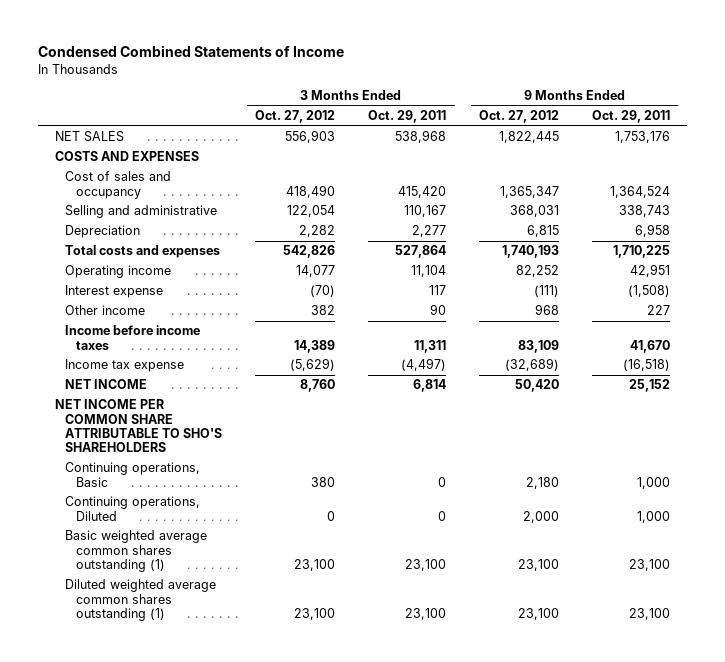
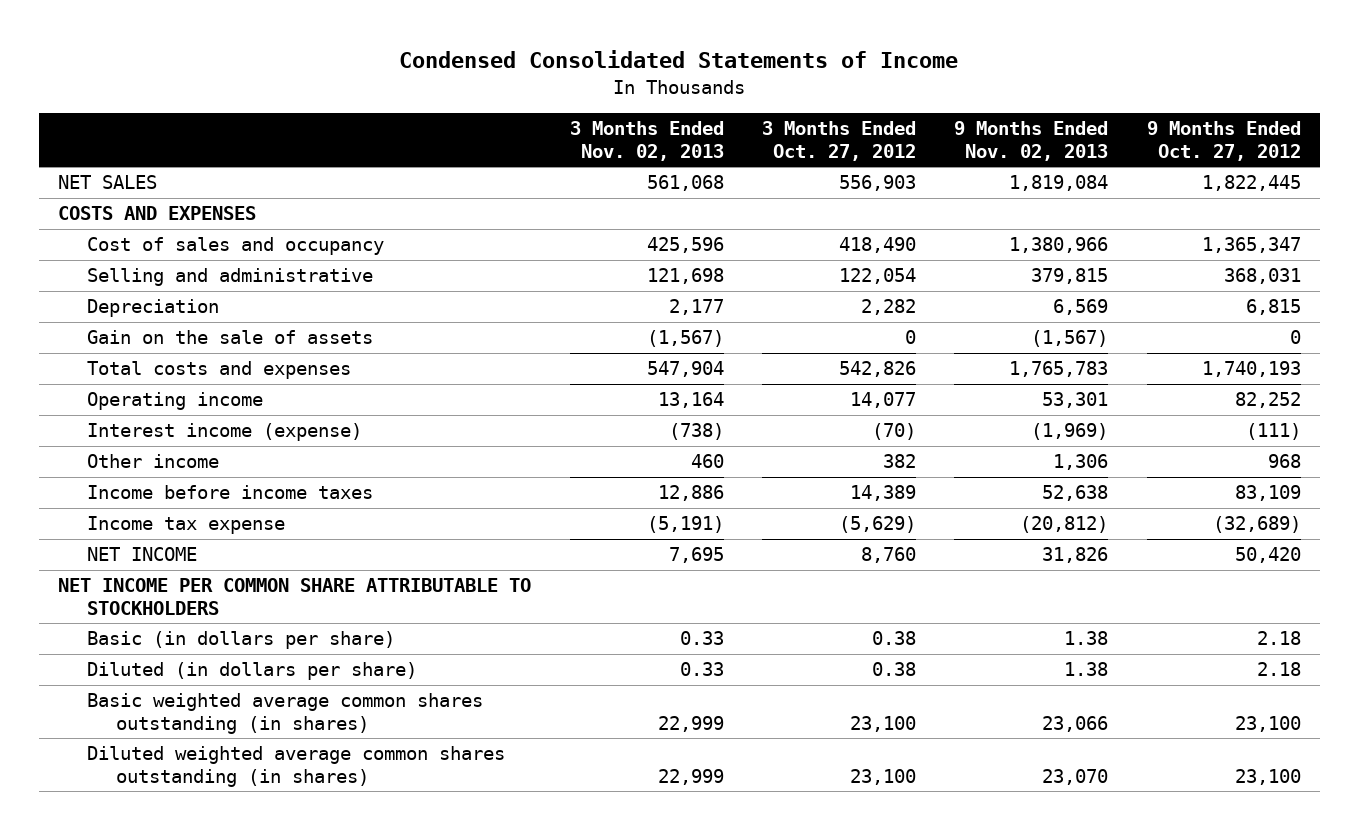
- Condensed Combined Statements of Income
+ Condensed Consolidated Statements of Income
- | 3 Months Ended Oct. 27, 2012 | 3 Months Ended Oct. 29, 2011 | 9 Months Ended Oct. 27, 2012 | 9 Months Ended Oct. 29, 2011
+ | 3 Months Ended Nov. 02, 2013 | 3 Months Ended Oct. 27, 2012 | 9 Months Ended Nov. 02, 2013 | 9 Months Ended Oct. 27, 2012
+ Gain on the sale of assets | (1,567) | 0 | (1,567) | 0
- Interest expense | (70) | 117 | (111) | (1,508)
+ Interest income (expense) | (738) | (70) | (1,969) | (111)
- NET INCOME PER COMMON SHARE ATTRIBUTABLE TO SHO'S SHAREHOLDERS
- Continuing operations, Basic | 380 | 0 | 2,180 | 1,000
- Continuing operations, Diluted | 0 | 0 | 2,000 | 1,000
- Basic weighted average common shares outstanding (1) | 23,100 | 23,100 | 23,100 | 23,100
- Diluted weighted average common shares outstanding (1) | 23,100 | 23,100 | 23,100 | 23,100
+ NET INCOME PER COMMON SHARE ATTRIBUTABLE TO STOCKHOLDERS
+ Basic (in dollars per share) | 0.33 | 0.38 | 1.38 | 2.18
+ Diluted (in dollars per share) | 0.33 | 0.38 | 1.38 | 2.18
+ Basic weighted average common shares outstanding (in shares) | 22,999 | 23,100 | 23,066 | 23,100
+ Diluted weighted average common shares outstanding (in shares) | 22,999 | 23,100 | 23,070 | 23,100

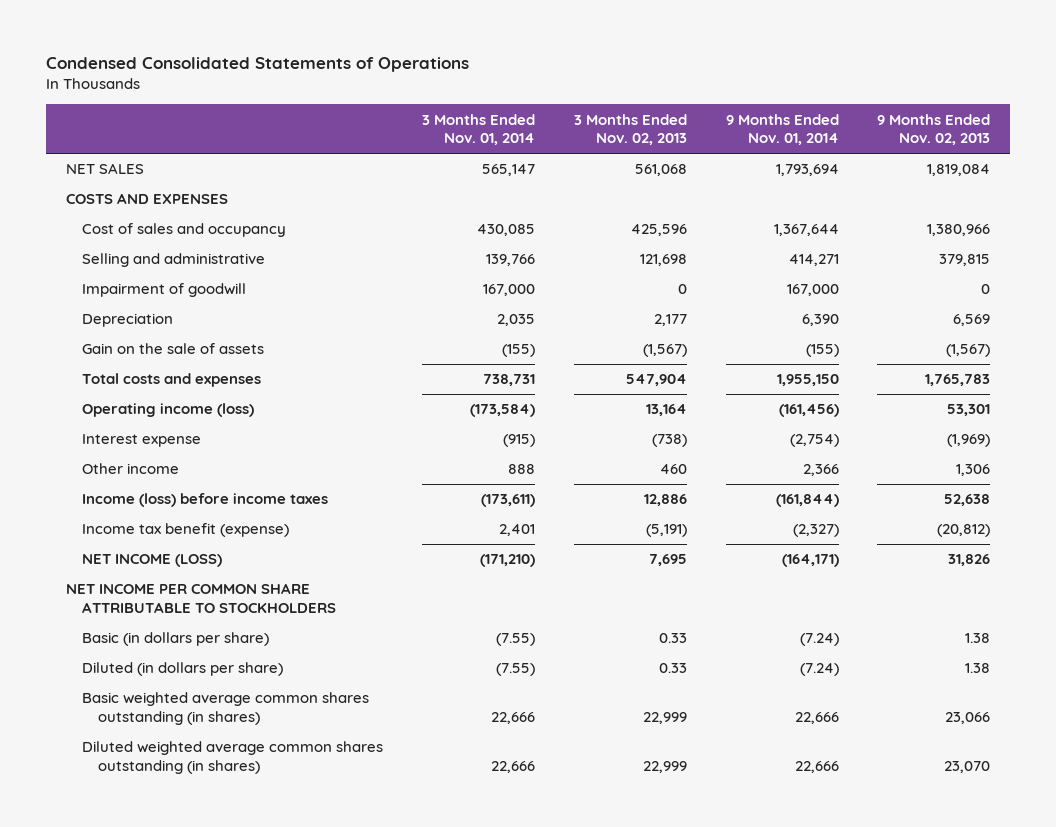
- Condensed Consolidated Statements of Income
+ Condensed Consolidated Statements of Operations
- | 3 Months Ended Nov. 02, 2013 | 3 Months Ended Oct. 27, 2012 | 9 Months Ended Nov. 02, 2013 | 9 Months Ended Oct. 27, 2012
+ | 3 Months Ended Nov. 01, 2014 | 3 Months Ended Nov. 02, 2013 | 9 Months Ended Nov. 01, 2014 | 9 Months Ended Nov. 02, 2013
+ Impairment of goodwill | 167,000 | 0 | 167,000 | 0
- Operating income | 13,164 | 14,077 | 53,301 | 82,252
- Interest income (expense) | (738) | (70) | (1,969) | (111)
+ Operating income (loss) | (173,584) | 13,164 | (161,456) | 53,301
+ Interest expense | (915) | (738) | (2,754) | (1,969)
- Income before income taxes | 12,886 | 14,389 | 52,638 | 83,109
- Income tax expense | (5,191) | (5,629) | (20,812) | (32,689)
- NET INCOME | 7,695 | 8,760 | 31,826 | 50,420
+ Income (loss) before income taxes | (173,611) | 12,886 | (161,844) | 52,638
+ Income tax benefit (expense) | 2,401 | (5,191) | (2,327) | (20,812)
+ NET INCOME (LOSS) | (171,210) | 7,695 | (164,171) | 31,826

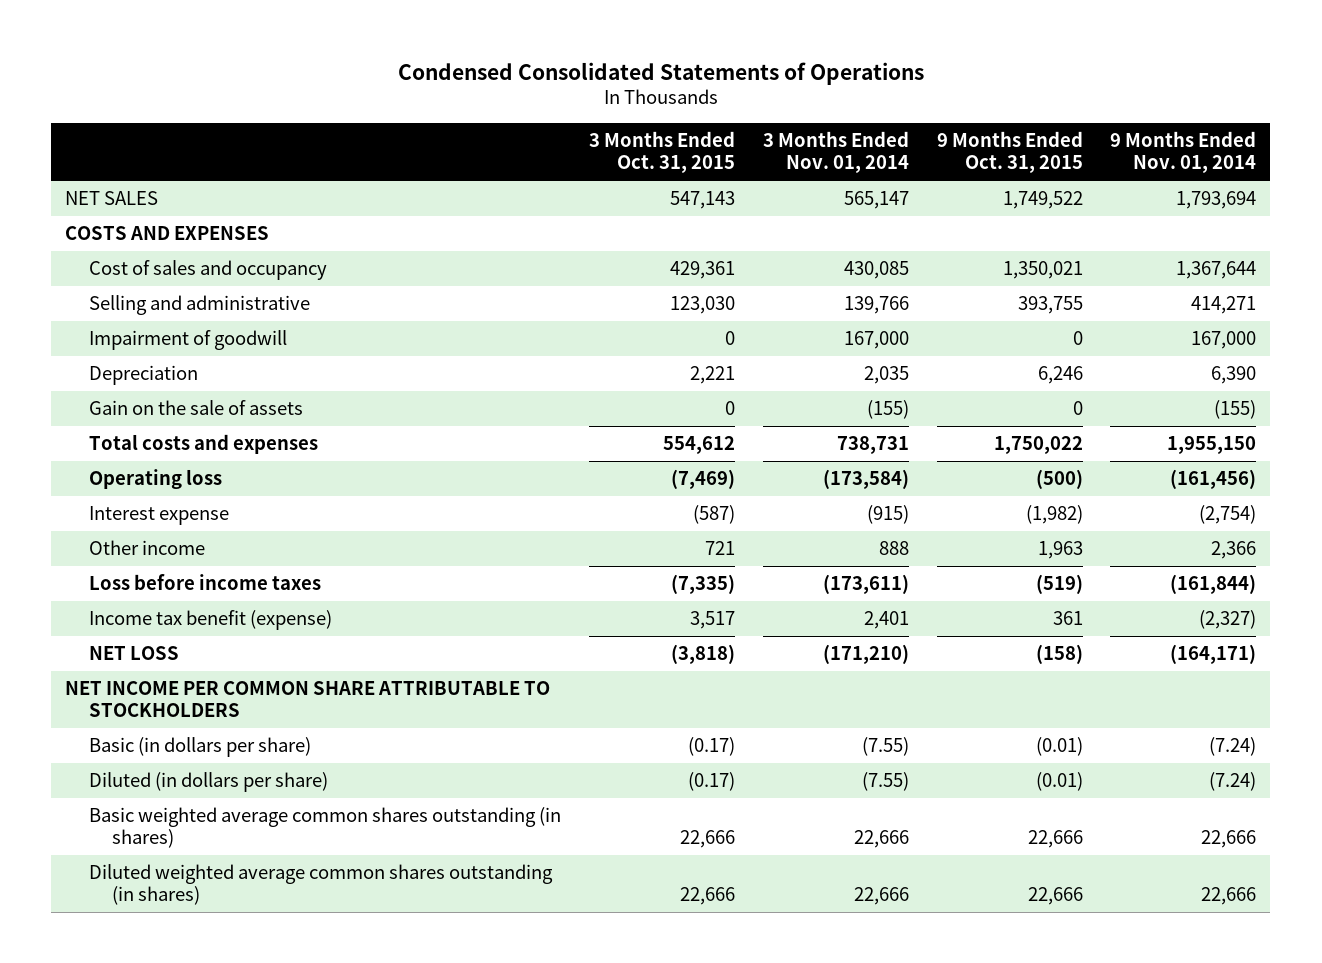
- | 3 Months Ended Nov. 01, 2014 | 3 Months Ended Nov. 02, 2013 | 9 Months Ended Nov. 01, 2014 | 9 Months Ended Nov. 02, 2013
+ | 3 Months Ended Oct. 31, 2015 | 3 Months Ended Nov. 01, 2014 | 9 Months Ended Oct. 31, 2015 | 9 Months Ended Nov. 01, 2014
- Operating income (loss) | (173,584) | 13,164 | (161,456) | 53,301
+ Operating loss | (7,469) | (173,584) | (500) | (161,456)
- Income (loss) before income taxes | (173,611) | 12,886 | (161,844) | 52,638
+ Loss before income taxes | (7,335) | (173,611) | (519) | (161,844)
- NET INCOME (LOSS) | (171,210) | 7,695 | (164,171) | 31,826
+ NET LOSS | (3,818) | (171,210) | (158) | (164,171)

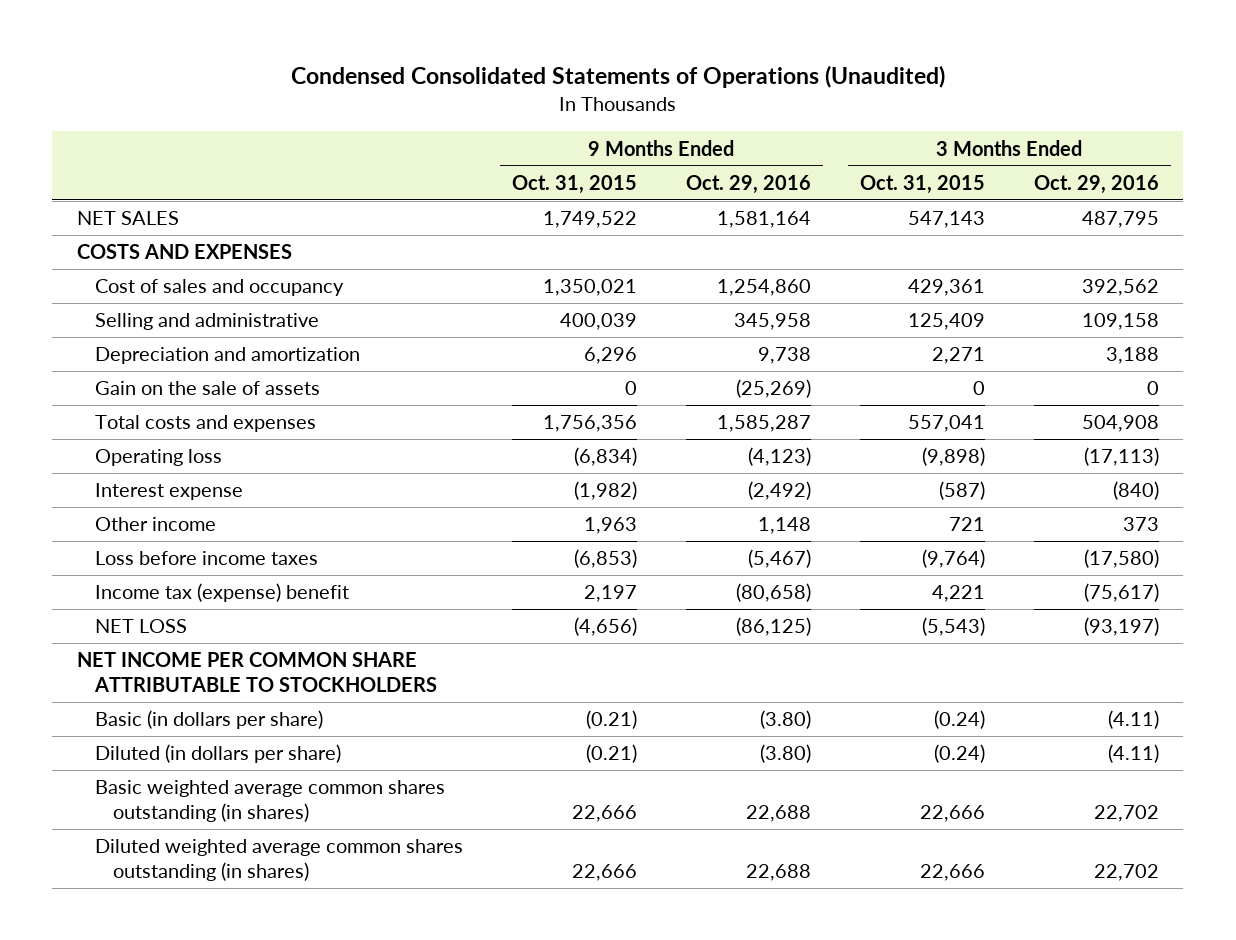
- Condensed Consolidated Statements of Operations
+ Condensed Consolidated Statements of Operations (Unaudited)
- | 3 Months Ended Oct. 31, 2015 | 3 Months Ended Nov. 01, 2014 | 9 Months Ended Oct. 31, 2015 | 9 Months Ended Nov. 01, 2014
+ | 9 Months Ended Oct. 31, 2015 | 9 Months Ended Oct. 29, 2016 | 3 Months Ended Oct. 31, 2015 | 3 Months Ended Oct. 29, 2016
- Selling and administrative | 123,030 | 139,766 | 393,755 | 414,271
- Impairment of goodwill | 0 | 167,000 | 0 | 167,000
- Depreciation | 2,221 | 2,035 | 6,246 | 6,390
+ Selling and administrative | 400,039 | 345,958 | 125,409 | 109,158
+ Depreciation and amortization | 6,296 | 9,738 | 2,271 | 3,188
- Total costs and expenses | 554,612 | 738,731 | 1,750,022 | 1,955,150
- Operating loss | (7,469) | (173,584) | (500) | (161,456)
+ Total costs and expenses | 1,756,356 | 1,585,287 | 557,041 | 504,908
+ Operating loss | (6,834) | (4,123) | (9,898) | (17,113)
- Loss before income taxes | (7,335) | (173,611) | (519) | (161,844)
- Income tax benefit (expense) | 3,517 | 2,401 | 361 | (2,327)
- NET LOSS | (3,818) | (171,210) | (158) | (164,171)
+ Loss before income taxes | (6,853) | (5,467) | (9,764) | (17,580)
+ Income tax (expense) benefit | 2,197 | (80,658) | 4,221 | (75,617)
+ NET LOSS | (4,656) | (86,125) | (5,543) | (93,197)
- Basic (in dollars per share) | (0.17) | (7.55) | (0.01) | (7.24)
- Diluted (in dollars per share) | (0.17) | (7.55) | (0.01) | (7.24)
+ Basic (in dollars per share) | (0.21) | (3.80) | (0.24) | (4.11)
+ Diluted (in dollars per share) | (0.21) | (3.80) | (0.24) | (4.11)

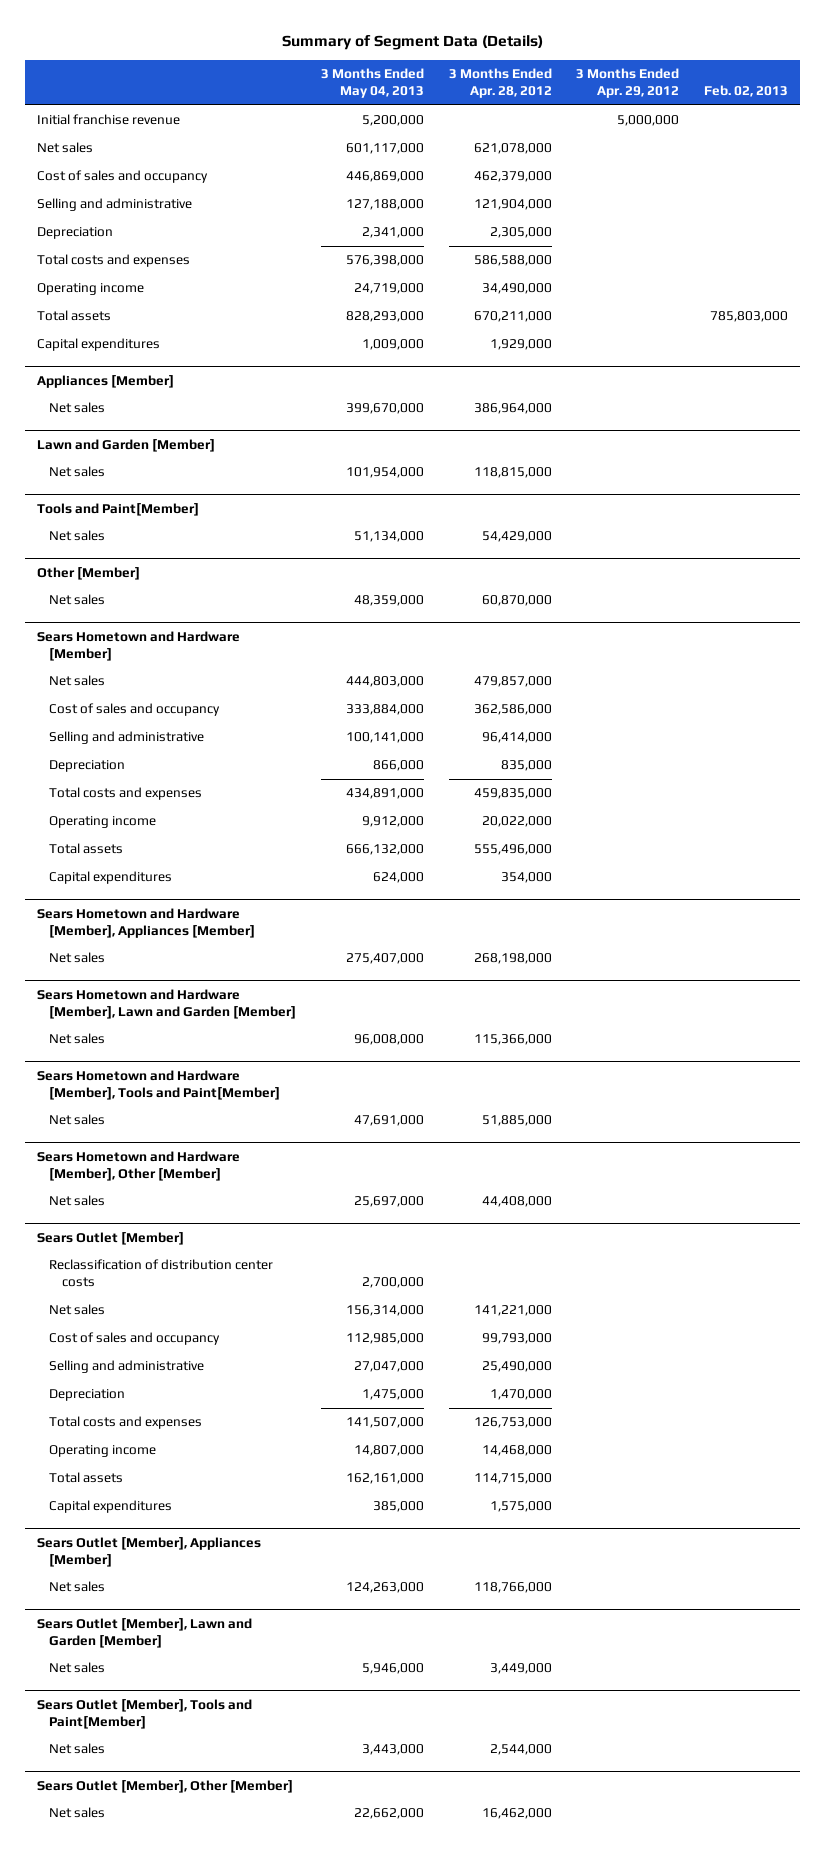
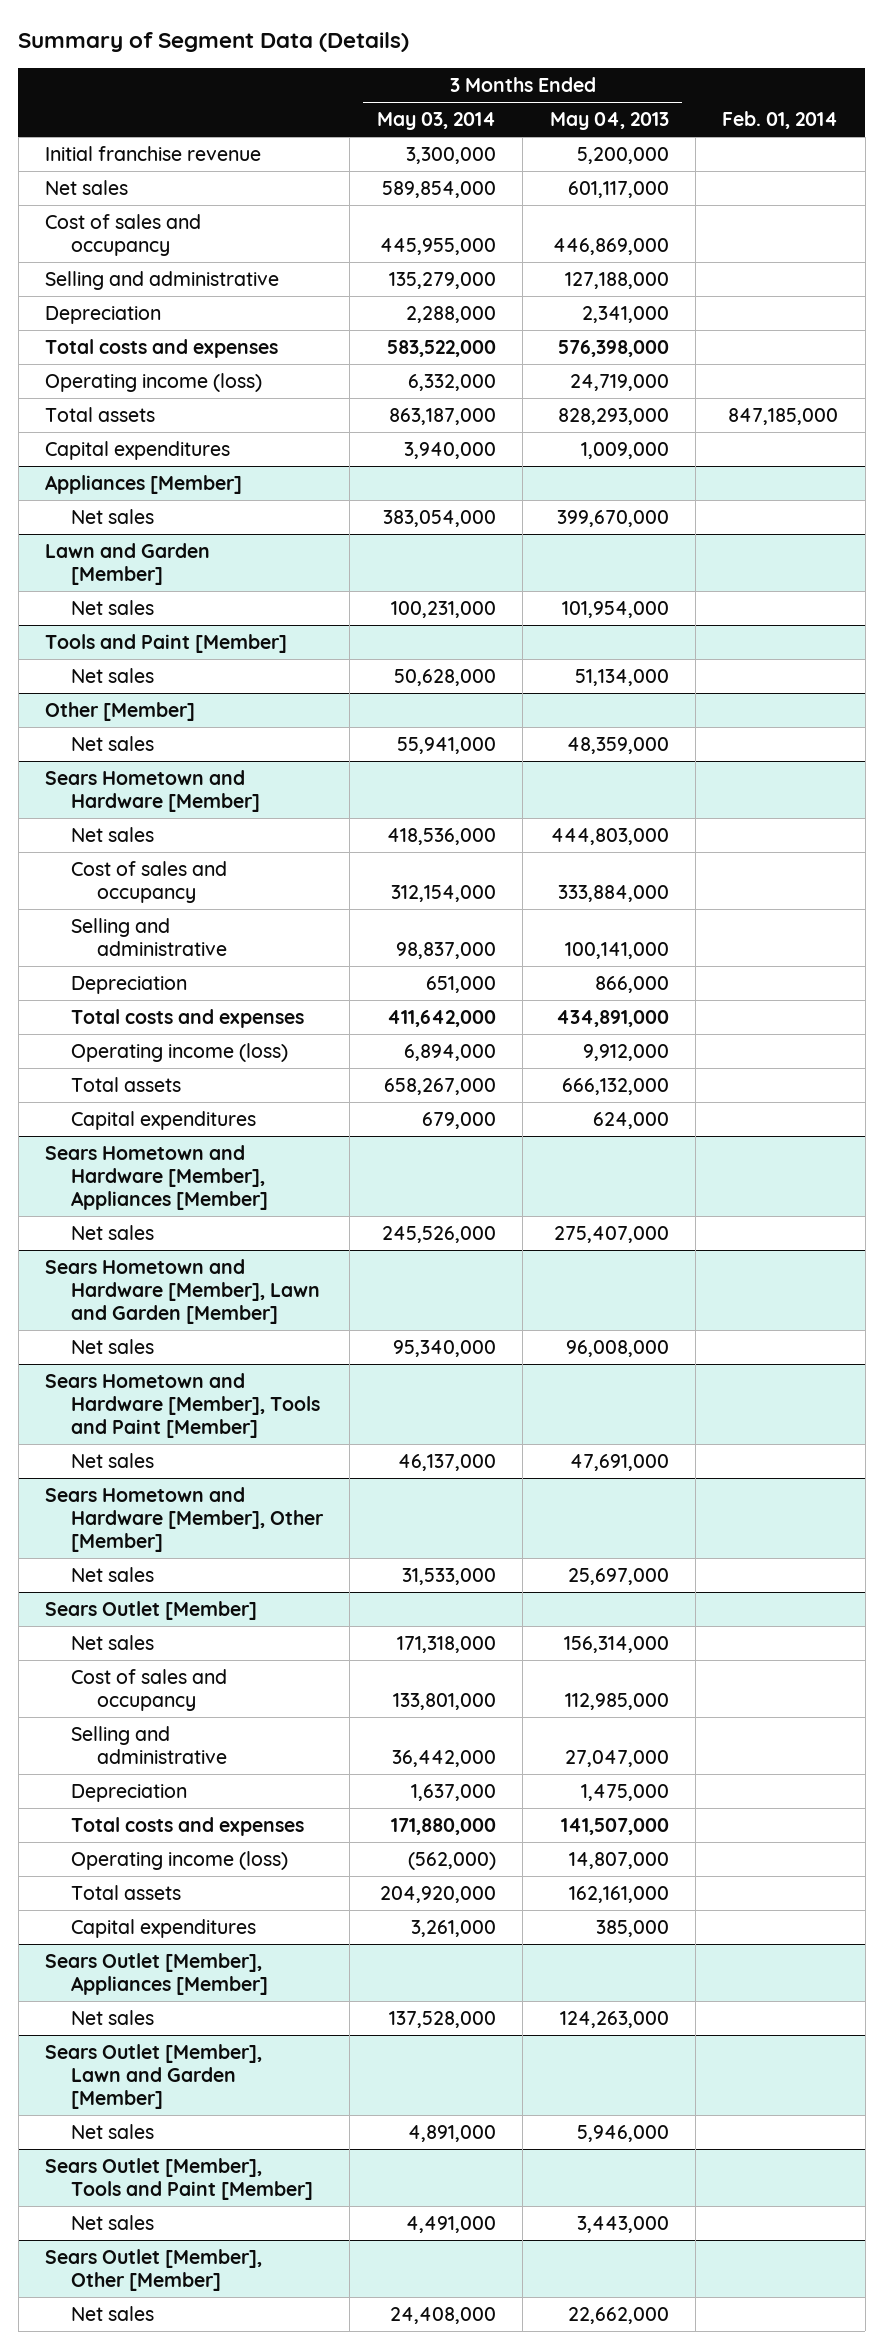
- | 3 Months Ended May 04, 2013 | 3 Months Ended Apr. 28, 2012 | 3 Months Ended Apr. 29, 2012 | Feb. 02, 2013
+ | 3 Months Ended May 03, 2014 | 3 Months Ended May 04, 2013 | Feb. 01, 2014
- Operating income | 24,719,000 | 34,490,000 | |
+ Operating income (loss) | 6,332,000 | 24,719,000 |
- Tools and Paint[Member]
+ Tools and Paint [Member]
@ Sears Hometown and Hardware [Member]
- Operating income | 9,912,000 | 20,022,000 | |
+ Operating income (loss) | 6,894,000 | 9,912,000 |
- Sears Hometown and Hardware [Member], Tools and Paint[Member]
+ Sears Hometown and Hardware [Member], Tools and Paint [Member]
@ Sears Outlet [Member]
- Reclassification of distribution center costs | 2,700,000 | | |
- Operating income | 14,807,000 | 14,468,000 | |
+ Operating income (loss) | (562,000) | 14,807,000 |
- Sears Outlet [Member], Tools and Paint[Member]
+ Sears Outlet [Member], Tools and Paint [Member]

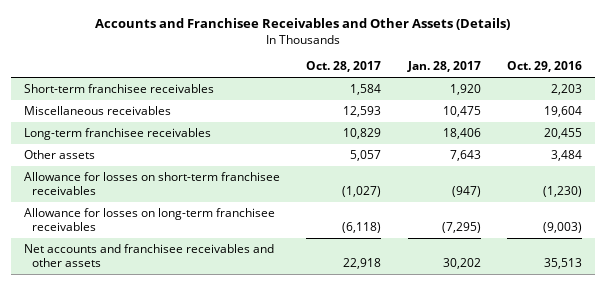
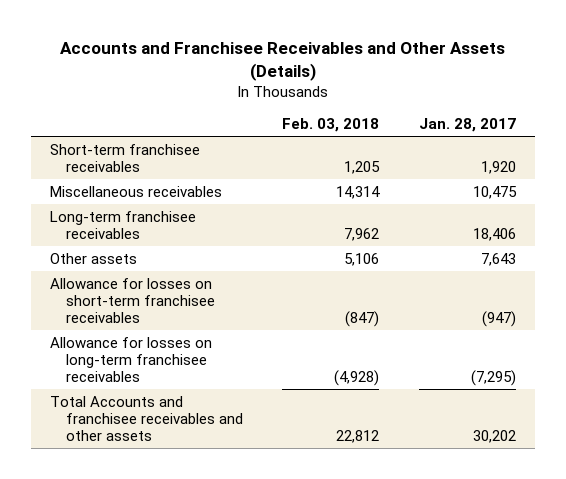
- | Oct. 28, 2017 | Jan. 28, 2017 | Oct. 29, 2016
+ | Feb. 03, 2018 | Jan. 28, 2017
- Net accounts and franchisee receivables and other assets | 22,918 | 30,202 | 35,513
+ Total Accounts and franchisee receivables and other assets | 22,812 | 30,202

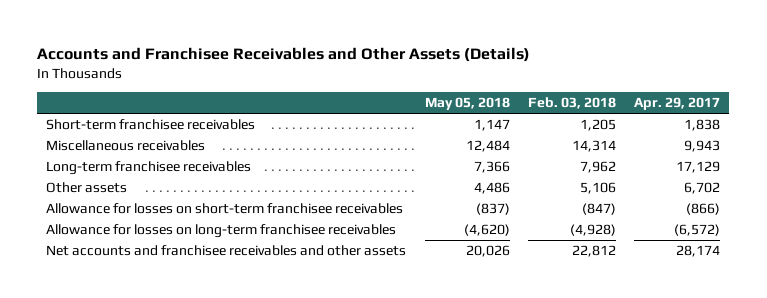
- | Feb. 03, 2018 | Jan. 28, 2017
+ | May 05, 2018 | Feb. 03, 2018 | Apr. 29, 2017
- Total Accounts and franchisee receivables and other assets | 22,812 | 30,202
+ Net accounts and franchisee receivables and other assets | 20,026 | 22,812 | 28,174

